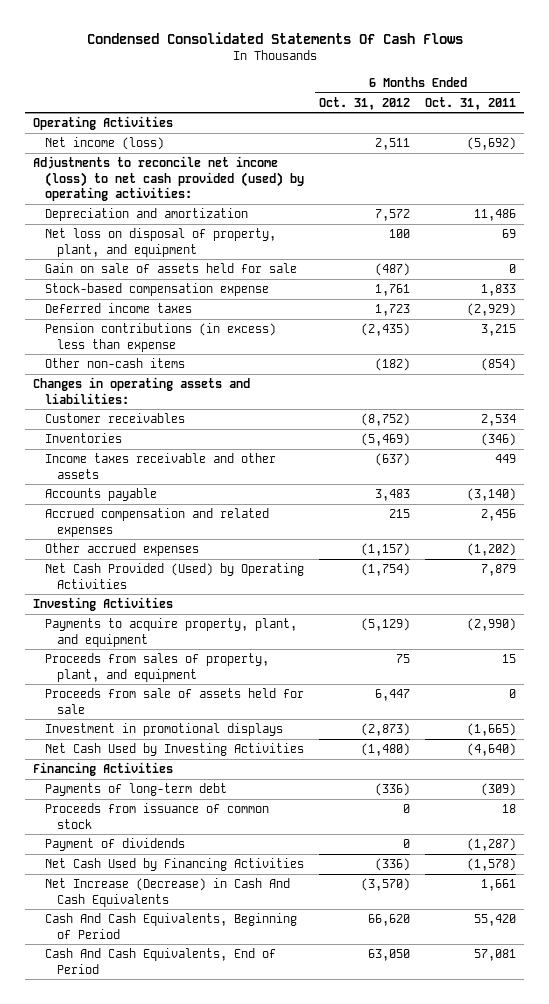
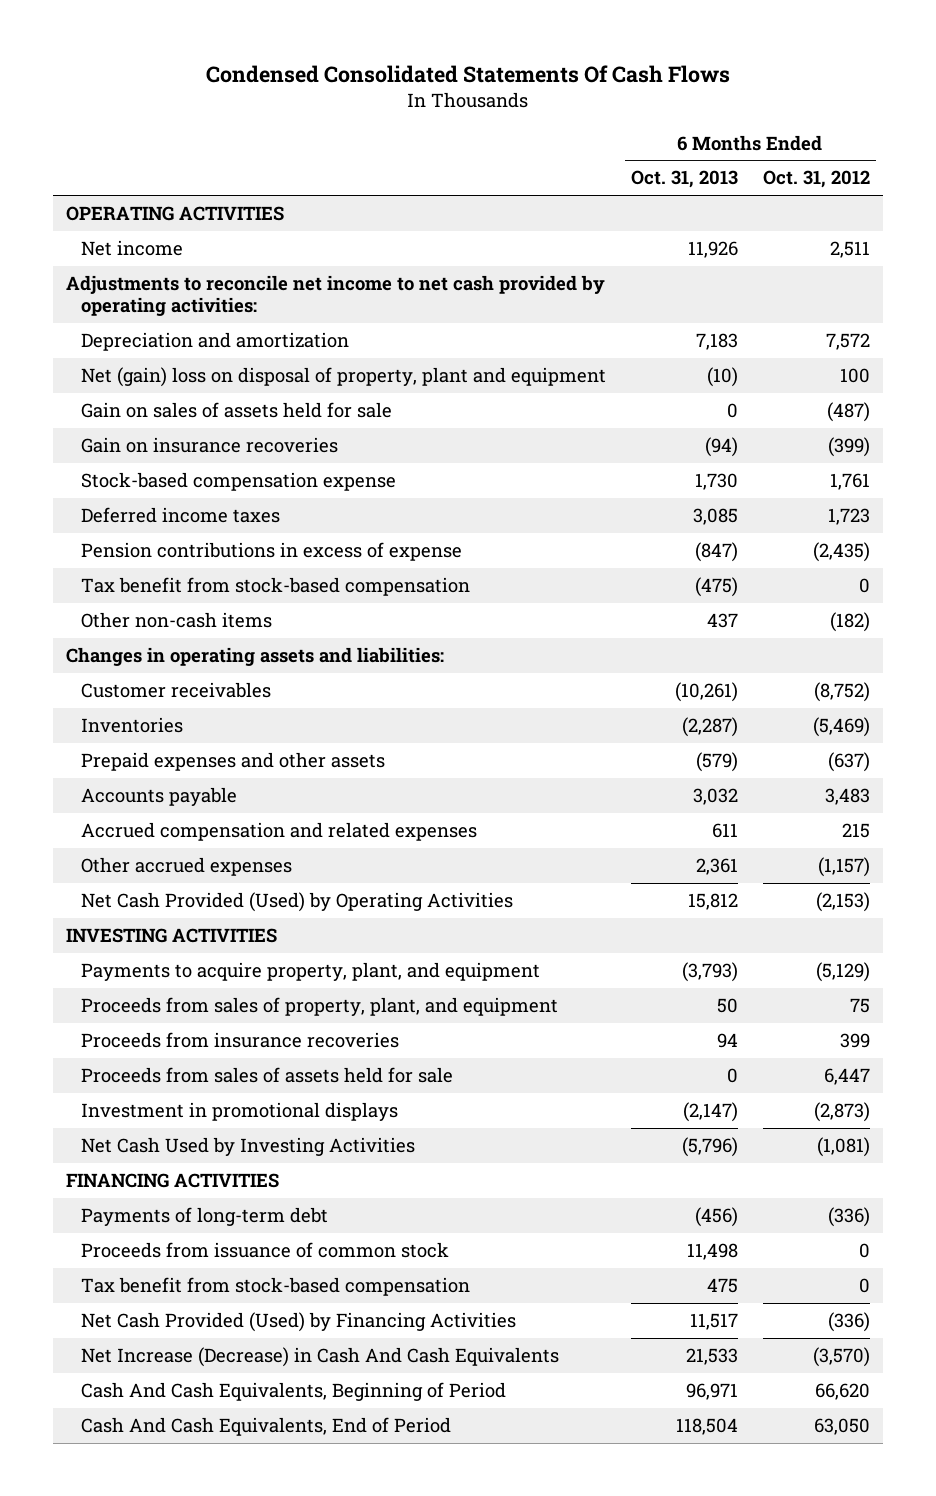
- | 6 Months Ended Oct. 31, 2012 | 6 Months Ended Oct. 31, 2011
+ | 6 Months Ended Oct. 31, 2013 | 6 Months Ended Oct. 31, 2012
- Operating Activities
- Net income (loss) | 2,511 | (5,692)
- Adjustments to reconcile net income (loss) to net cash provided (used) by operating activities:
+ OPERATING ACTIVITIES
+ Net income | 11,926 | 2,511
+ Adjustments to reconcile net income to net cash provided by operating activities:
- Net loss on disposal of property, plant, and equipment | 100 | 69
- Gain on sale of assets held for sale | (487) | 0
+ Net (gain) loss on disposal of property, plant and equipment | (10) | 100
+ Gain on sales of assets held for sale | 0 | (487)
+ Gain on insurance recoveries | (94) | (399)
- Pension contributions (in excess) less than expense | (2,435) | 3,215
+ Pension contributions in excess of expense | (847) | (2,435)
+ Tax benefit from stock-based compensation | (475) | 0
- Income taxes receivable and other assets | (637) | 449
+ Prepaid expenses and other assets | (579) | (637)
- Net Cash Provided (Used) by Operating Activities | (1,754) | 7,879
- Investing Activities
+ Net Cash Provided (Used) by Operating Activities | 15,812 | (2,153)
+ INVESTING ACTIVITIES
- Proceeds from sale of assets held for sale | 6,447 | 0
+ Proceeds from insurance recoveries | 94 | 399
+ Proceeds from sales of assets held for sale | 0 | 6,447
- Net Cash Used by Investing Activities | (1,480) | (4,640)
- Financing Activities
+ Net Cash Used by Investing Activities | (5,796) | (1,081)
+ FINANCING ACTIVITIES
- Payment of dividends | 0 | (1,287)
- Net Cash Used by Financing Activities | (336) | (1,578)
+ Tax benefit from stock-based compensation | 475 | 0
+ Net Cash Provided (Used) by Financing Activities | 11,517 | (336)

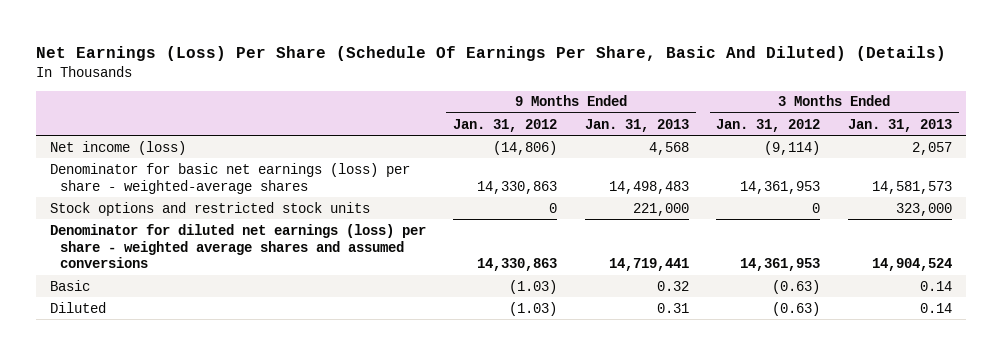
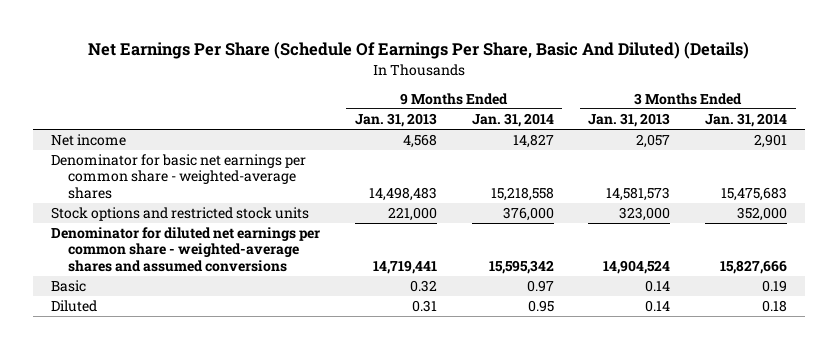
- Net Earnings (Loss) Per Share (Schedule Of Earnings Per Share, Basic And Diluted) (Details)
+ Net Earnings Per Share (Schedule Of Earnings Per Share, Basic And Diluted) (Details)
- | 9 Months Ended Jan. 31, 2012 | 9 Months Ended Jan. 31, 2013 | 3 Months Ended Jan. 31, 2012 | 3 Months Ended Jan. 31, 2013
+ | 9 Months Ended Jan. 31, 2013 | 9 Months Ended Jan. 31, 2014 | 3 Months Ended Jan. 31, 2013 | 3 Months Ended Jan. 31, 2014
- Net income (loss) | (14,806) | 4,568 | (9,114) | 2,057
- Denominator for basic net earnings (loss) per share - weighted-average shares | 14,330,863 | 14,498,483 | 14,361,953 | 14,581,573
+ Net income | 4,568 | 14,827 | 2,057 | 2,901
+ Denominator for basic net earnings per common share - weighted-average shares | 14,498,483 | 15,218,558 | 14,581,573 | 15,475,683
- Denominator for diluted net earnings (loss) per share - weighted average shares and assumed conversions | 14,330,863 | 14,719,441 | 14,361,953 | 14,904,524
+ Denominator for diluted net earnings per common share - weighted-average shares and assumed conversions | 14,719,441 | 15,595,342 | 14,904,524 | 15,827,666

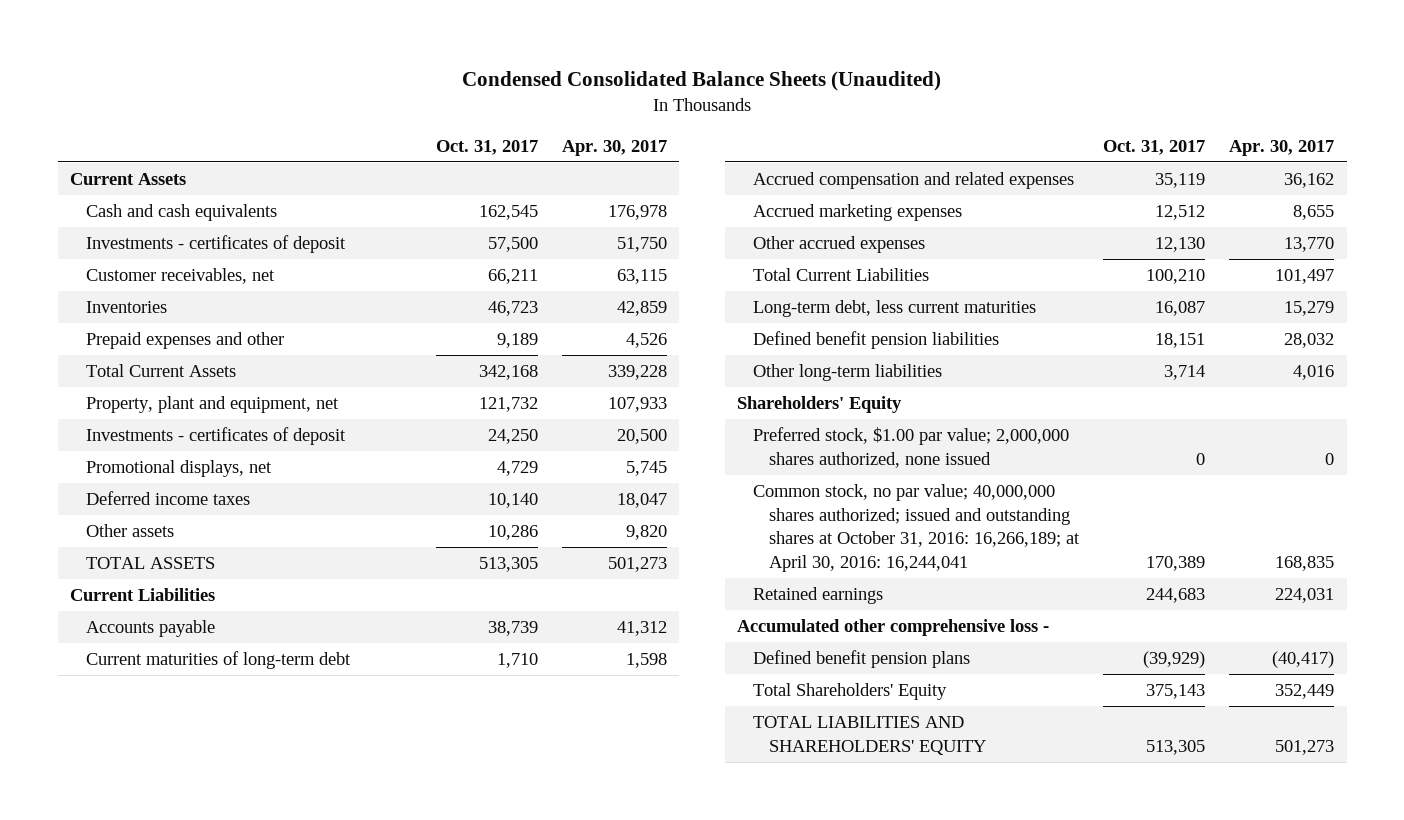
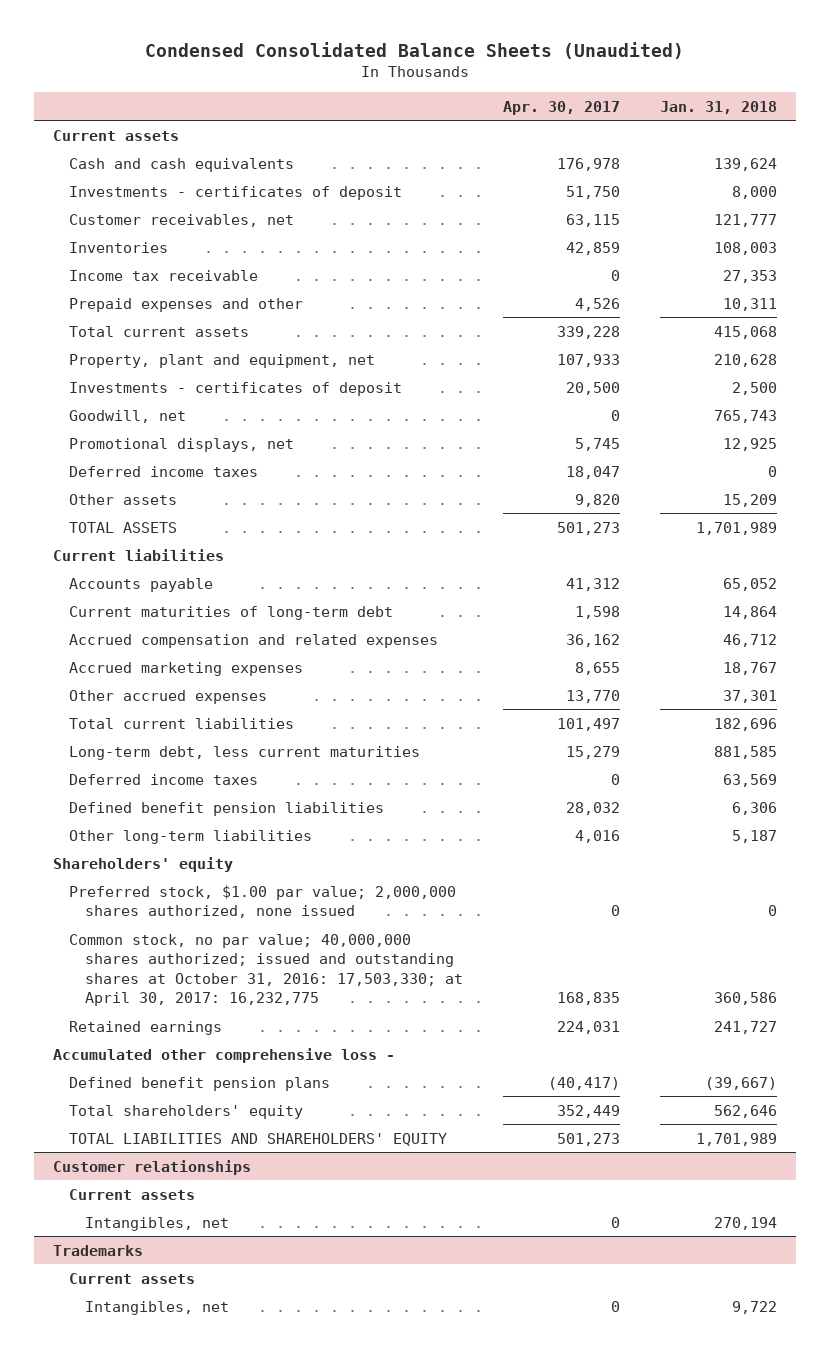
- | Oct. 31, 2017 | Apr. 30, 2017
+ | Apr. 30, 2017 | Jan. 31, 2018
- Current Assets
+ Current assets
+ Income tax receivable | 0 | 27,353
- Total Current Assets | 342,168 | 339,228
+ Total current assets | 339,228 | 415,068
+ Goodwill, net | 0 | 765,743
- Current Liabilities
+ Current liabilities
- Total Current Liabilities | 100,210 | 101,497
+ Total current liabilities | 101,497 | 182,696
+ Deferred income taxes | 0 | 63,569
- Shareholders' Equity
+ Shareholders' equity
- Common stock, no par value; 40,000,000 shares authorized; issued and outstanding shares at October 31, 2016: 16,266,189; at April 30, 2016: 16,244,041 | 170,389 | 168,835
+ Common stock, no par value; 40,000,000 shares authorized; issued and outstanding shares at October 31, 2016: 17,503,330; at April 30, 2017: 16,232,775 | 168,835 | 360,586
- Total Shareholders' Equity | 375,143 | 352,449
+ Total shareholders' equity | 352,449 | 562,646
+ Customer relationships
+ Current assets
+ Intangibles, net | 0 | 270,194
+ Trademarks
+ Current assets
+ Intangibles, net | 0 | 9,722

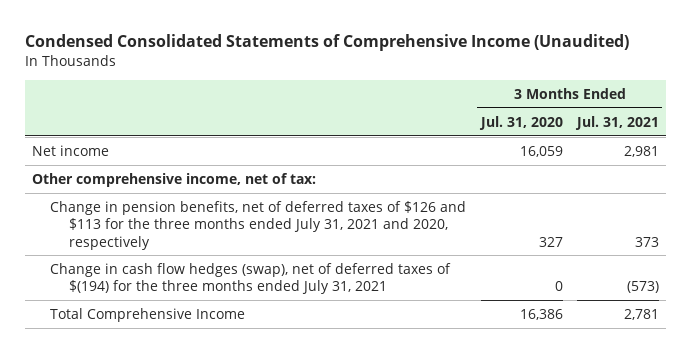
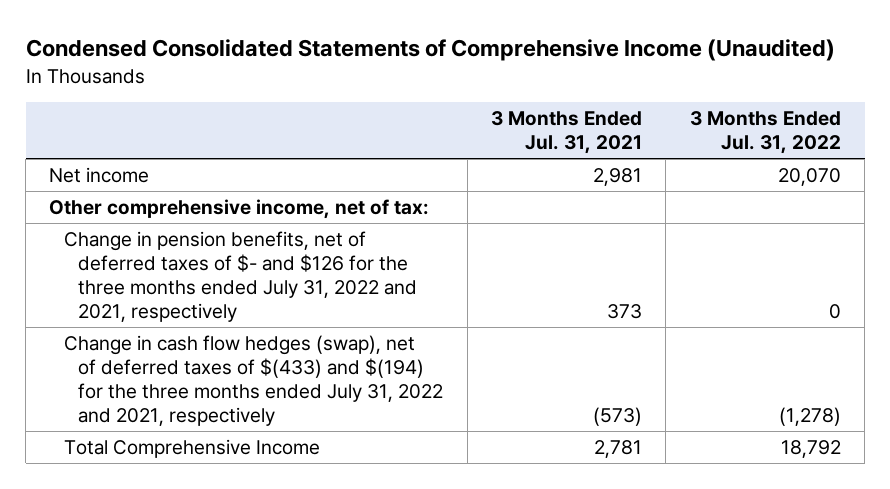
- | 3 Months Ended Jul. 31, 2020 | 3 Months Ended Jul. 31, 2021
+ | 3 Months Ended Jul. 31, 2021 | 3 Months Ended Jul. 31, 2022
- Change in pension benefits, net of deferred taxes of $126 and $113 for the three months ended July 31, 2021 and 2020, respectively | 327 | 373
- Change in cash flow hedges (swap), net of deferred taxes of $(194) for the three months ended July 31, 2021 | 0 | (573)
+ Change in pension benefits, net of deferred taxes of $- and $126 for the three months ended July 31, 2022 and 2021, respectively | 373 | 0
+ Change in cash flow hedges (swap), net of deferred taxes of $(433) and $(194) for the three months ended July 31, 2022 and 2021, respectively | (573) | (1,278)

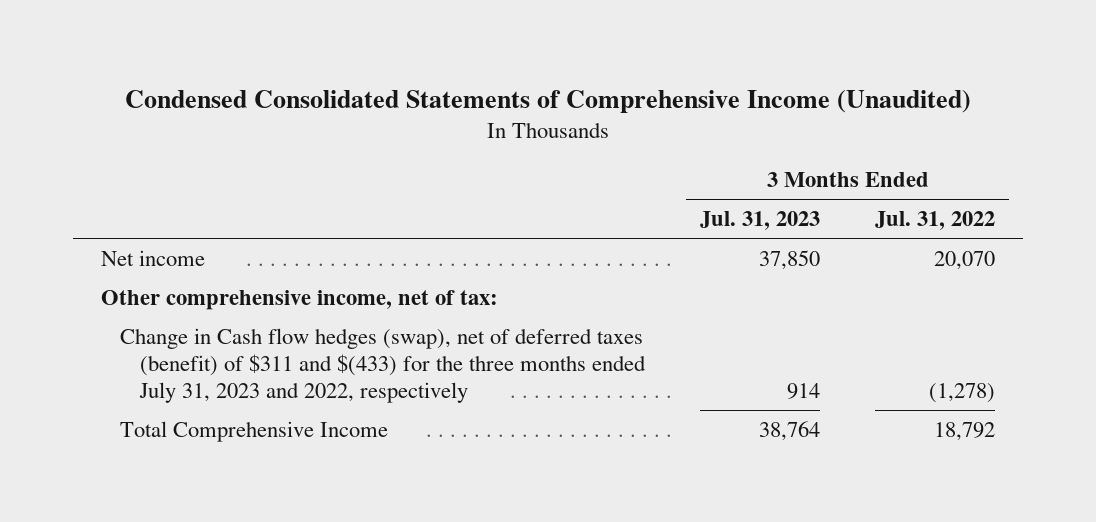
- | 3 Months Ended Jul. 31, 2021 | 3 Months Ended Jul. 31, 2022
+ | 3 Months Ended Jul. 31, 2023 | 3 Months Ended Jul. 31, 2022
- Change in pension benefits, net of deferred taxes of $- and $126 for the three months ended July 31, 2022 and 2021, respectively | 373 | 0
- Change in cash flow hedges (swap), net of deferred taxes of $(433) and $(194) for the three months ended July 31, 2022 and 2021, respectively | (573) | (1,278)
+ Change in Cash flow hedges (swap), net of deferred taxes (benefit) of $311 and $(433) for the three months ended July 31, 2023 and 2022, respectively | 914 | (1,278)

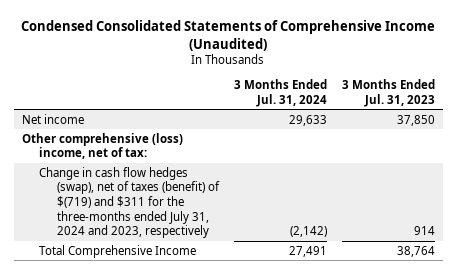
- | 3 Months Ended Jul. 31, 2023 | 3 Months Ended Jul. 31, 2022
+ | 3 Months Ended Jul. 31, 2024 | 3 Months Ended Jul. 31, 2023
- Other comprehensive income, net of tax:
- Change in Cash flow hedges (swap), net of deferred taxes (benefit) of $311 and $(433) for the three months ended July 31, 2023 and 2022, respectively | 914 | (1,278)
+ Other comprehensive (loss) income, net of tax:
+ Change in cash flow hedges (swap), net of taxes (benefit) of $(719) and $311 for the three-months ended July 31, 2024 and 2023, respectively | (2,142) | 914

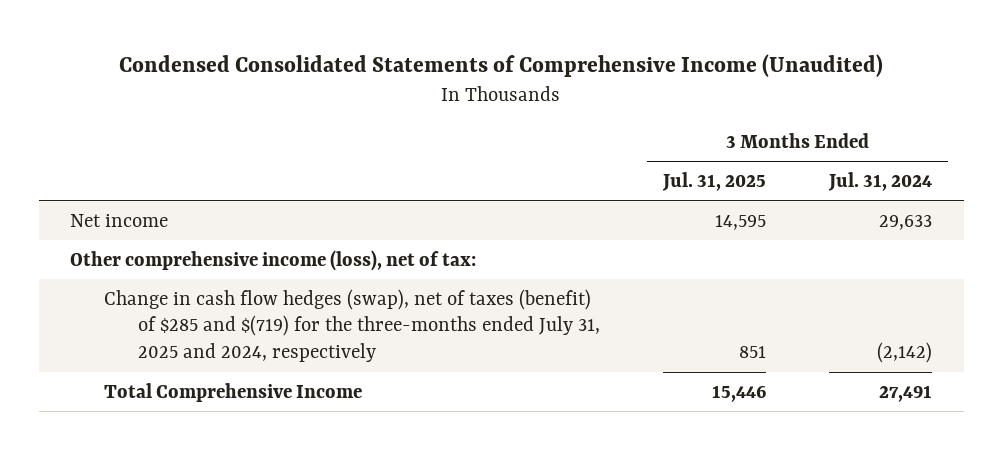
- | 3 Months Ended Jul. 31, 2024 | 3 Months Ended Jul. 31, 2023
+ | 3 Months Ended Jul. 31, 2025 | 3 Months Ended Jul. 31, 2024
- Other comprehensive (loss) income, net of tax:
- Change in cash flow hedges (swap), net of taxes (benefit) of $(719) and $311 for the three-months ended July 31, 2024 and 2023, respectively | (2,142) | 914
+ Other comprehensive income (loss), net of tax:
+ Change in cash flow hedges (swap), net of taxes (benefit) of $285 and $(719) for the three-months ended July 31, 2025 and 2024, respectively | 851 | (2,142)

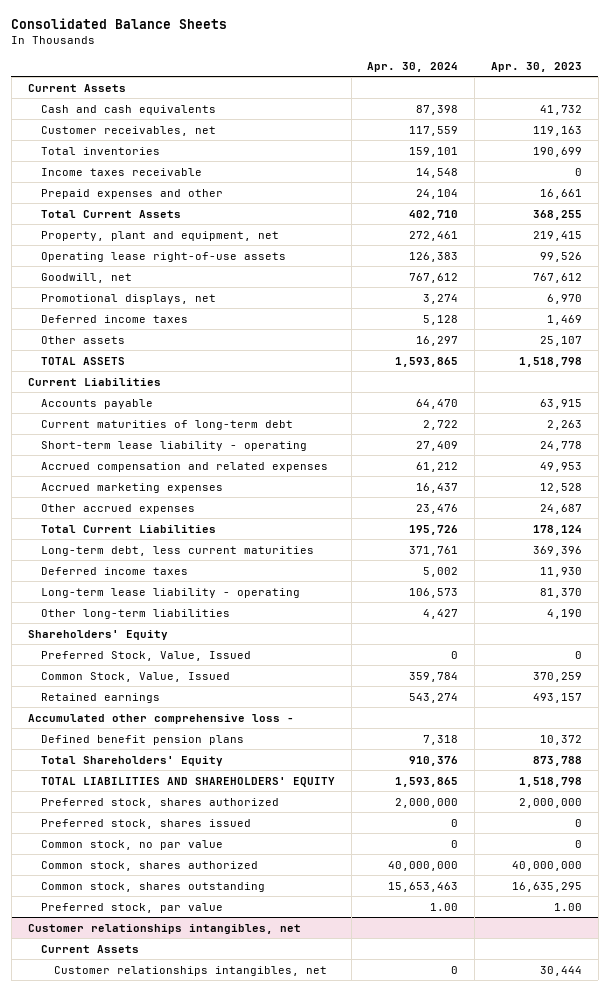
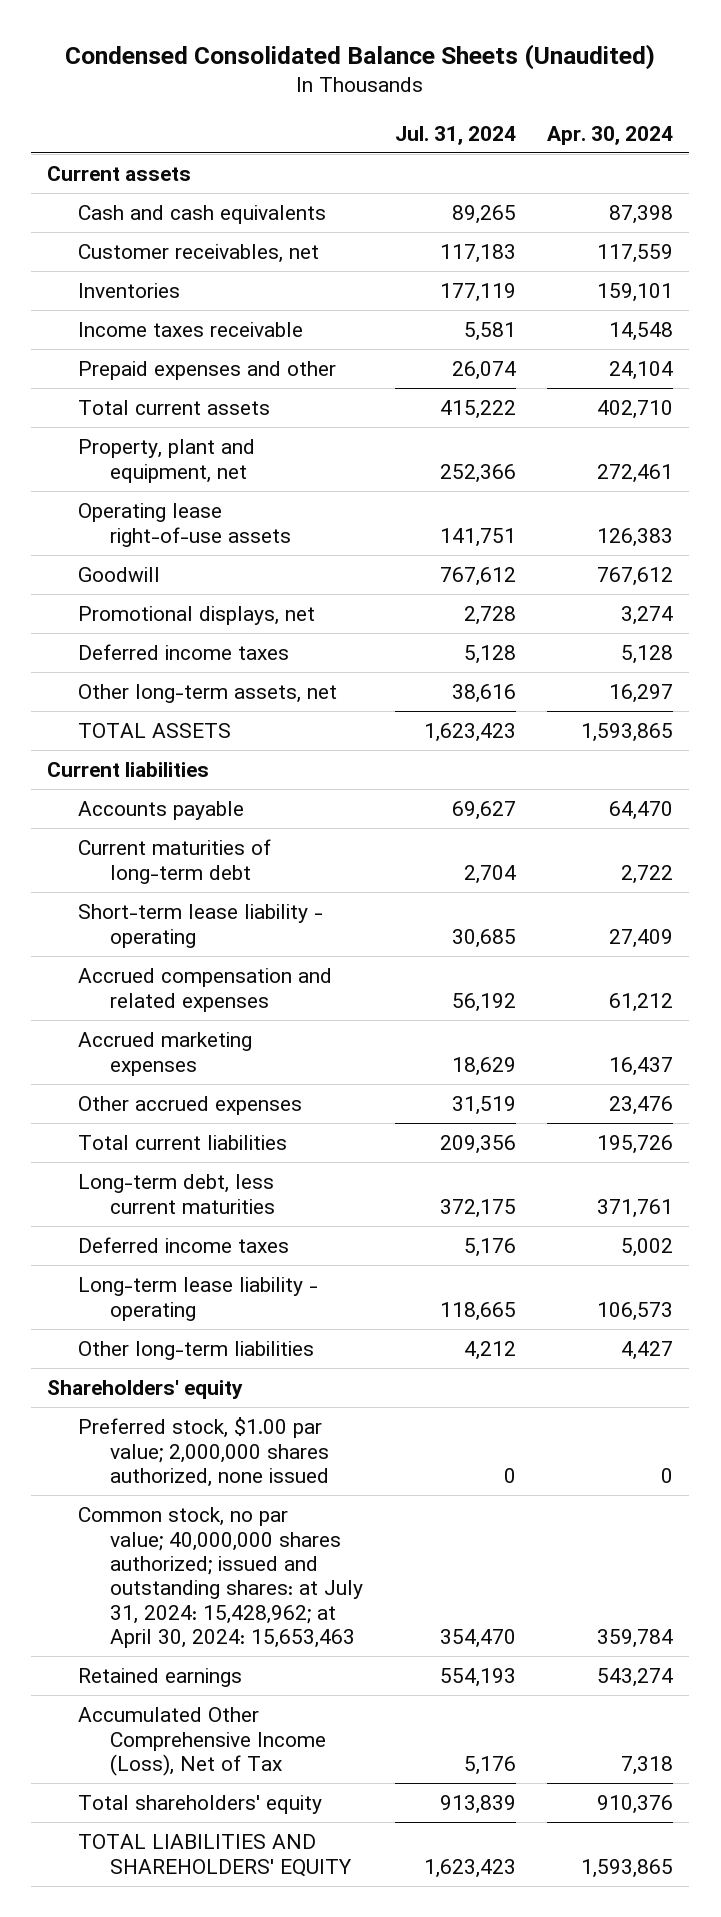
- Consolidated Balance Sheets
+ Condensed Consolidated Balance Sheets (Unaudited)
- | Apr. 30, 2024 | Apr. 30, 2023
+ | Jul. 31, 2024 | Apr. 30, 2024
- Current Assets
+ Current assets
- Total inventories | 159,101 | 190,699
+ Inventories | 177,119 | 159,101
- Total Current Assets | 402,710 | 368,255
+ Total current assets | 415,222 | 402,710
- Goodwill, net | 767,612 | 767,612
+ Goodwill | 767,612 | 767,612
- Other assets | 16,297 | 25,107
+ Other long-term assets, net | 38,616 | 16,297
- Current Liabilities
+ Current liabilities
- Total Current Liabilities | 195,726 | 178,124
+ Total current liabilities | 209,356 | 195,726
- Shareholders' Equity
- Preferred Stock, Value, Issued | 0 | 0
- Common Stock, Value, Issued | 359,784 | 370,259
+ Shareholders' equity
+ Preferred stock, $1.00 par value; 2,000,000 shares authorized, none issued | 0 | 0
+ Common stock, no par value; 40,000,000 shares authorized; issued and outstanding shares: at July 31, 2024: 15,428,962; at April 30, 2024: 15,653,463 | 354,470 | 359,784
- Accumulated other comprehensive loss -
- Defined benefit pension plans | 7,318 | 10,372
- Total Shareholders' Equity | 910,376 | 873,788
+ Accumulated Other Comprehensive Income (Loss), Net of Tax | 5,176 | 7,318
+ Total shareholders' equity | 913,839 | 910,376
- Preferred stock, shares authorized | 2,000,000 | 2,000,000
- Preferred stock, shares issued | 0 | 0
- Common stock, no par value | 0 | 0
- Common stock, shares authorized | 40,000,000 | 40,000,000
- Common stock, shares outstanding | 15,653,463 | 16,635,295
- Preferred stock, par value | 1.00 | 1.00
- Customer relationships intangibles, net
- Current Assets
- Customer relationships intangibles, net | 0 | 30,444

